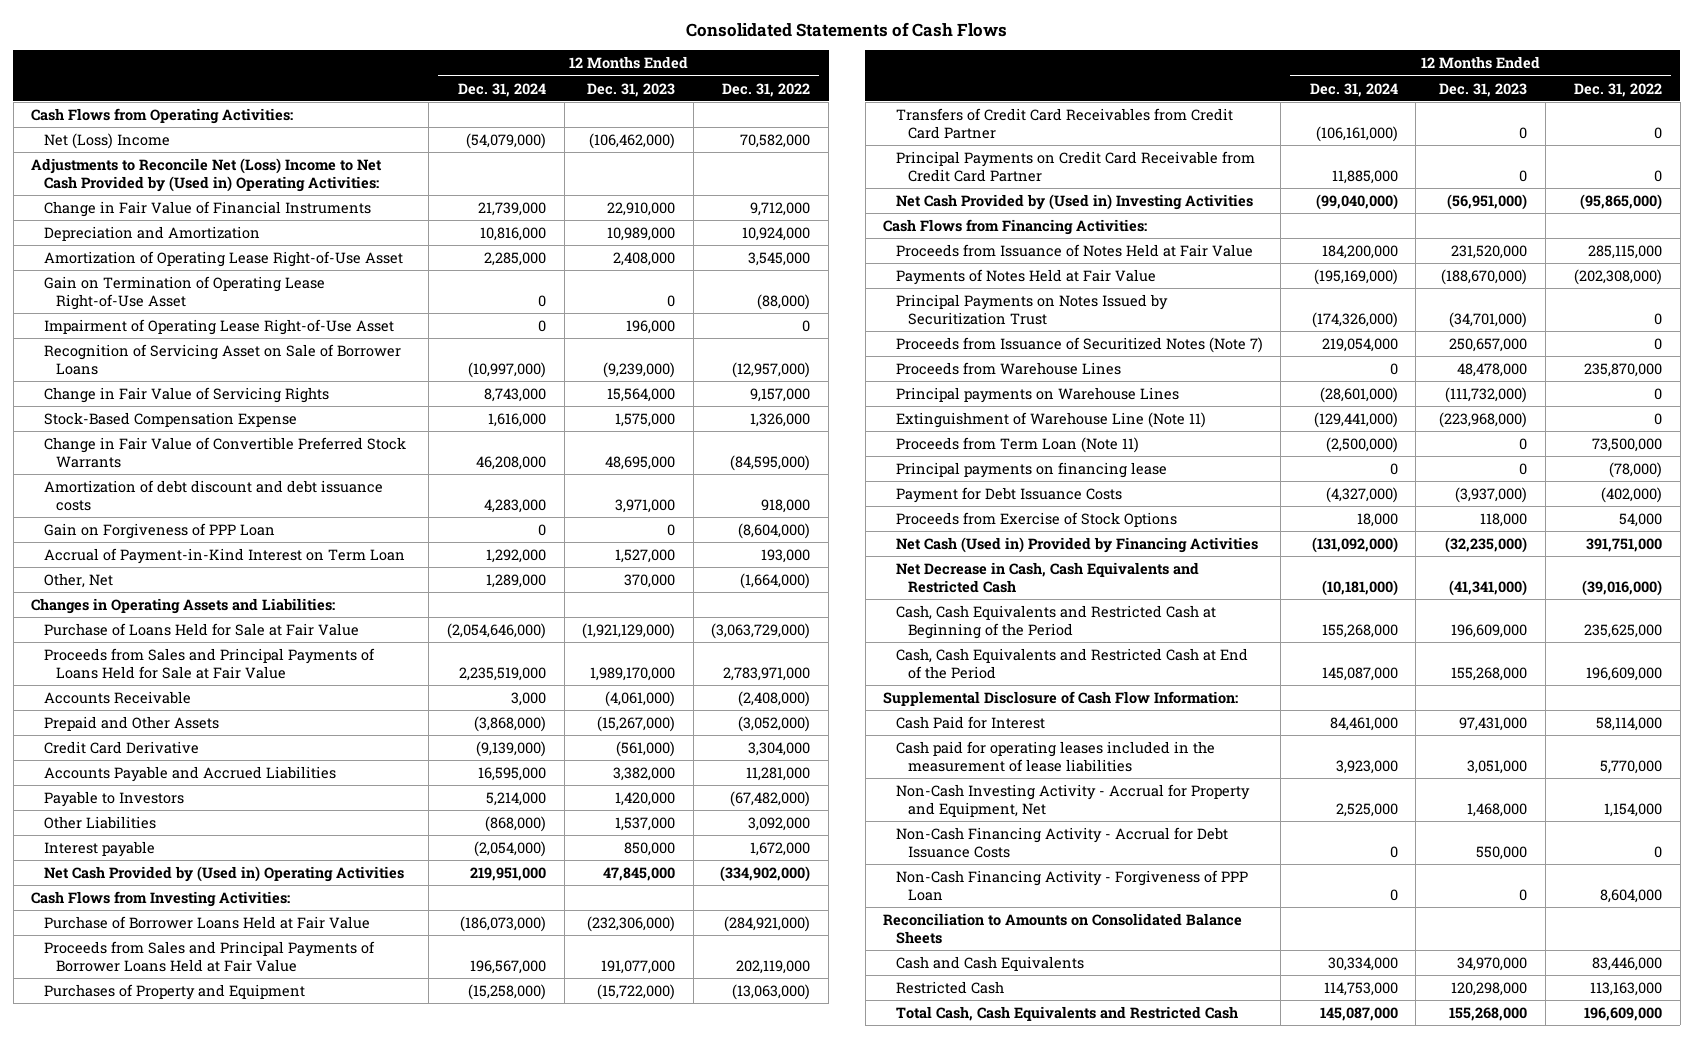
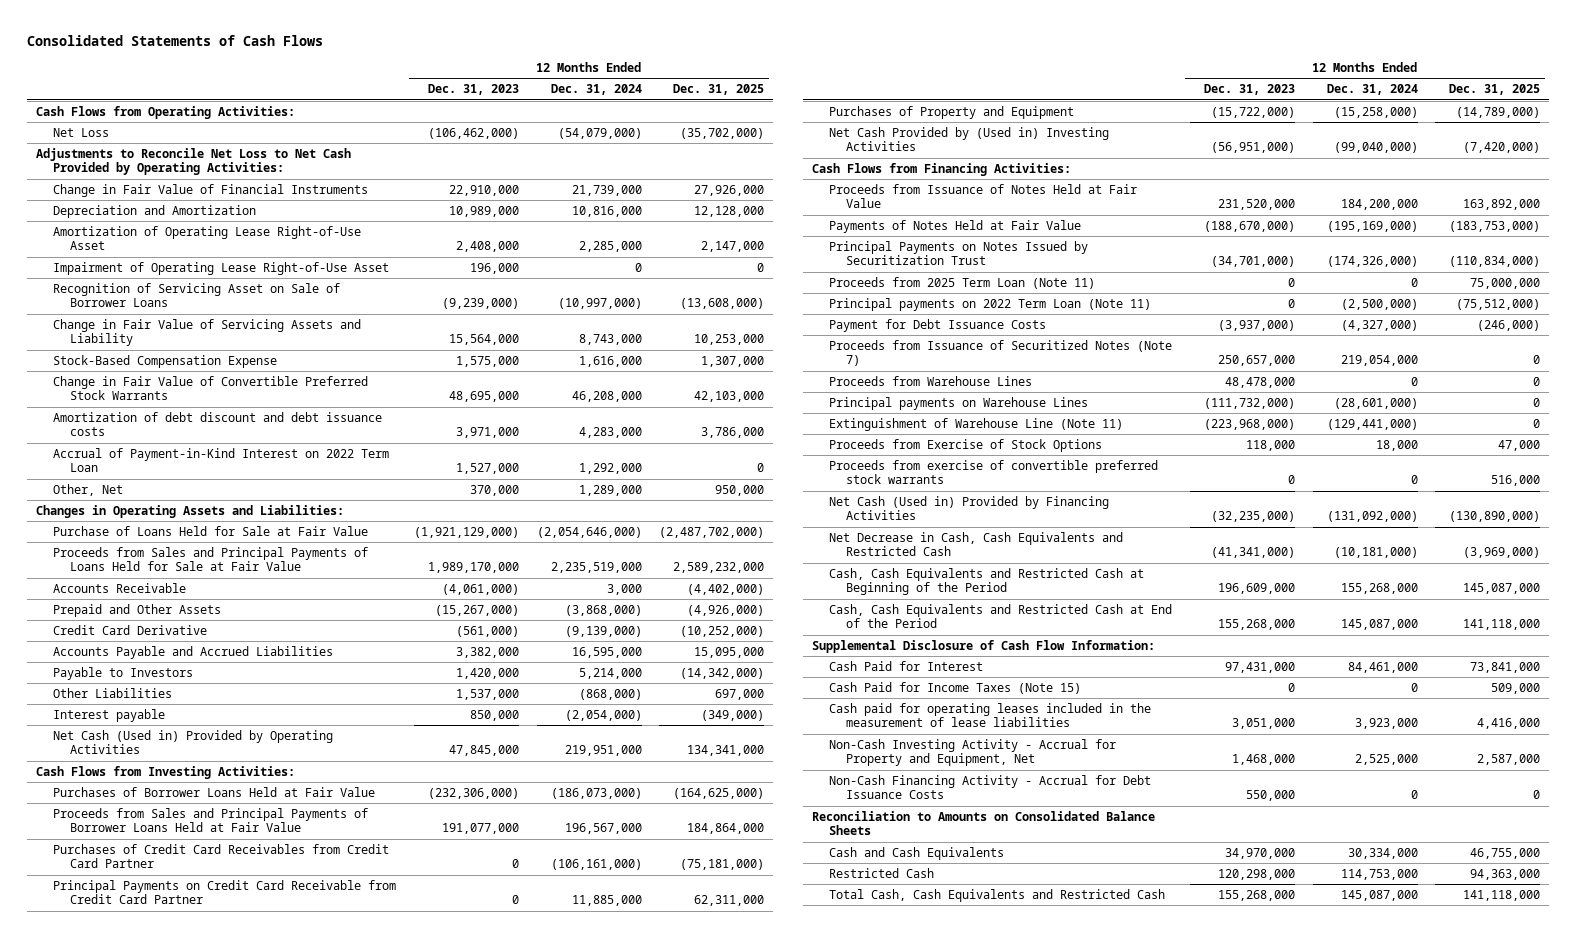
- | 12 Months Ended Dec. 31, 2024 | 12 Months Ended Dec. 31, 2023 | 12 Months Ended Dec. 31, 2022
+ | 12 Months Ended Dec. 31, 2023 | 12 Months Ended Dec. 31, 2024 | 12 Months Ended Dec. 31, 2025
- Net (Loss) Income | (54,079,000) | (106,462,000) | 70,582,000
- Adjustments to Reconcile Net (Loss) Income to Net Cash Provided by (Used in) Operating Activities:
+ Net Loss | (106,462,000) | (54,079,000) | (35,702,000)
+ Adjustments to Reconcile Net Loss to Net Cash Provided by Operating Activities:
- Gain on Termination of Operating Lease Right-of-Use Asset | 0 | 0 | (88,000)
- Change in Fair Value of Servicing Rights | 8,743,000 | 15,564,000 | 9,157,000
+ Change in Fair Value of Servicing Assets and Liability | 15,564,000 | 8,743,000 | 10,253,000
- Gain on Forgiveness of PPP Loan | 0 | 0 | (8,604,000)
- Accrual of Payment-in-Kind Interest on Term Loan | 1,292,000 | 1,527,000 | 193,000
+ Accrual of Payment-in-Kind Interest on 2022 Term Loan | 1,527,000 | 1,292,000 | 0
- Net Cash Provided by (Used in) Operating Activities | 219,951,000 | 47,845,000 | (334,902,000)
+ Net Cash (Used in) Provided by Operating Activities | 47,845,000 | 219,951,000 | 134,341,000
- Purchase of Borrower Loans Held at Fair Value | (186,073,000) | (232,306,000) | (284,921,000)
+ Purchases of Borrower Loans Held at Fair Value | (232,306,000) | (186,073,000) | (164,625,000)
- Transfers of Credit Card Receivables from Credit Card Partner | (106,161,000) | 0 | 0
+ Purchases of Credit Card Receivables from Credit Card Partner | 0 | (106,161,000) | (75,181,000)
moved down: Purchases of Property and Equipment | (15,722,000) | (15,258,000) | (14,789,000)
+ Proceeds from 2025 Term Loan (Note 11) | 0 | 0 | 75,000,000
+ Principal payments on 2022 Term Loan (Note 11) | 0 | (2,500,000) | (75,512,000)
moved up: Payment for Debt Issuance Costs | (3,937,000) | (4,327,000) | (246,000)
- Proceeds from Term Loan (Note 11) | (2,500,000) | 0 | 73,500,000
- Principal payments on financing lease | 0 | 0 | (78,000)
+ Proceeds from exercise of convertible preferred stock warrants | 0 | 0 | 516,000
+ Cash Paid for Income Taxes (Note 15) | 0 | 0 | 509,000
- Non-Cash Financing Activity - Forgiveness of PPP Loan | 0 | 0 | 8,604,000

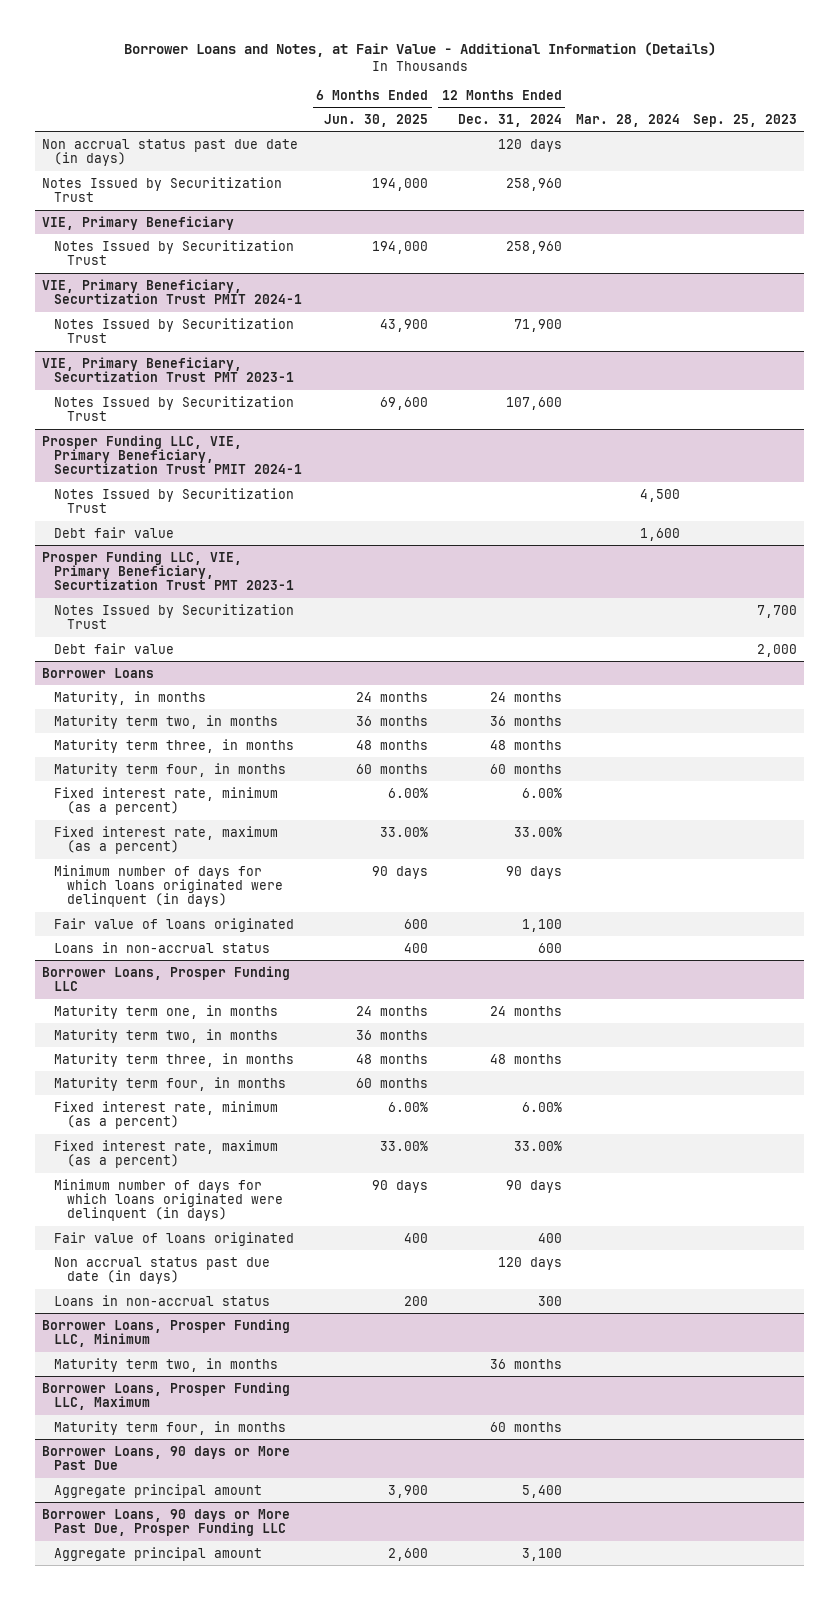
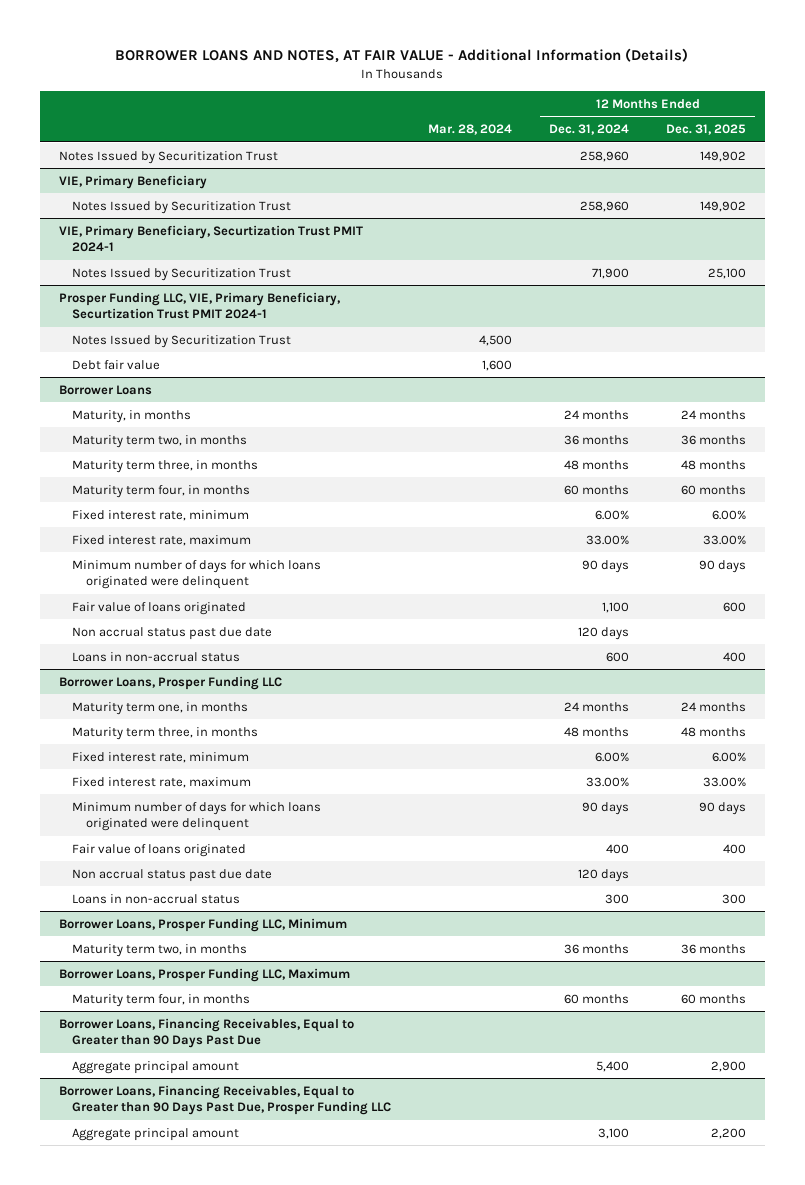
- Borrower Loans and Notes, at Fair Value - Additional Information (Details)
+ BORROWER LOANS AND NOTES, AT FAIR VALUE - Additional Information (Details)
- | 6 Months Ended Jun. 30, 2025 | 12 Months Ended Dec. 31, 2024 | Mar. 28, 2024 | Sep. 25, 2023
+ | Mar. 28, 2024 | 12 Months Ended Dec. 31, 2024 | 12 Months Ended Dec. 31, 2025
- Non accrual status past due date (in days) | | 120 days | |
- VIE, Primary Beneficiary, Securtization Trust PMT 2023-1
- Notes Issued by Securitization Trust | 69,600 | 107,600 | |
- Prosper Funding LLC, VIE, Primary Beneficiary, Securtization Trust PMT 2023-1
- Notes Issued by Securitization Trust | | | | 7,700
- Debt fair value | | | | 2,000
@ Borrower Loans
- Fixed interest rate, minimum (as a percent) | 6.00% | 6.00% | |
- Fixed interest rate, maximum (as a percent) | 33.00% | 33.00% | |
- Minimum number of days for which loans originated were delinquent (in days) | 90 days | 90 days | |
+ Fixed interest rate, minimum | | 6.00% | 6.00%
+ Fixed interest rate, maximum | | 33.00% | 33.00%
+ Minimum number of days for which loans originated were delinquent | | 90 days | 90 days
+ Non accrual status past due date | | 120 days |
@ Borrower Loans, Prosper Funding LLC
- Maturity term two, in months | 36 months | | |
- Maturity term four, in months | 60 months | | |
- Fixed interest rate, minimum (as a percent) | 6.00% | 6.00% | |
- Fixed interest rate, maximum (as a percent) | 33.00% | 33.00% | |
- Minimum number of days for which loans originated were delinquent (in days) | 90 days | 90 days | |
+ Fixed interest rate, minimum | | 6.00% | 6.00%
+ Fixed interest rate, maximum | | 33.00% | 33.00%
+ Minimum number of days for which loans originated were delinquent | | 90 days | 90 days
- Non accrual status past due date (in days) | | 120 days | |
+ Non accrual status past due date | | 120 days |
- Borrower Loans, 90 days or More Past Due
+ Borrower Loans, Financing Receivables, Equal to Greater than 90 Days Past Due
- Borrower Loans, 90 days or More Past Due, Prosper Funding LLC
+ Borrower Loans, Financing Receivables, Equal to Greater than 90 Days Past Due, Prosper Funding LLC

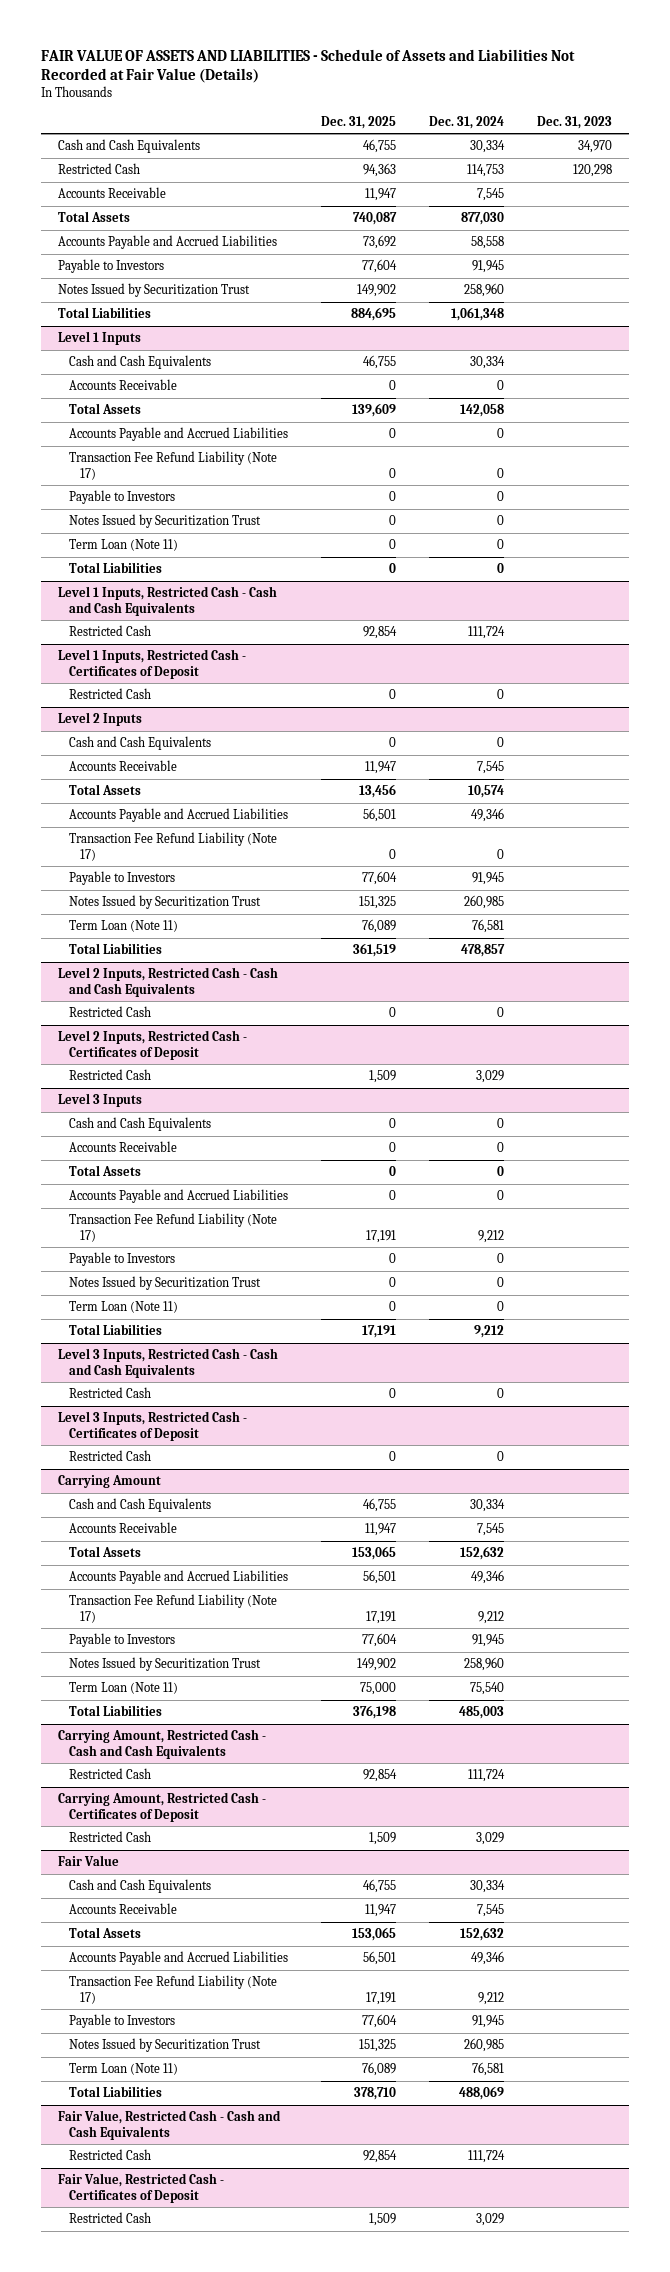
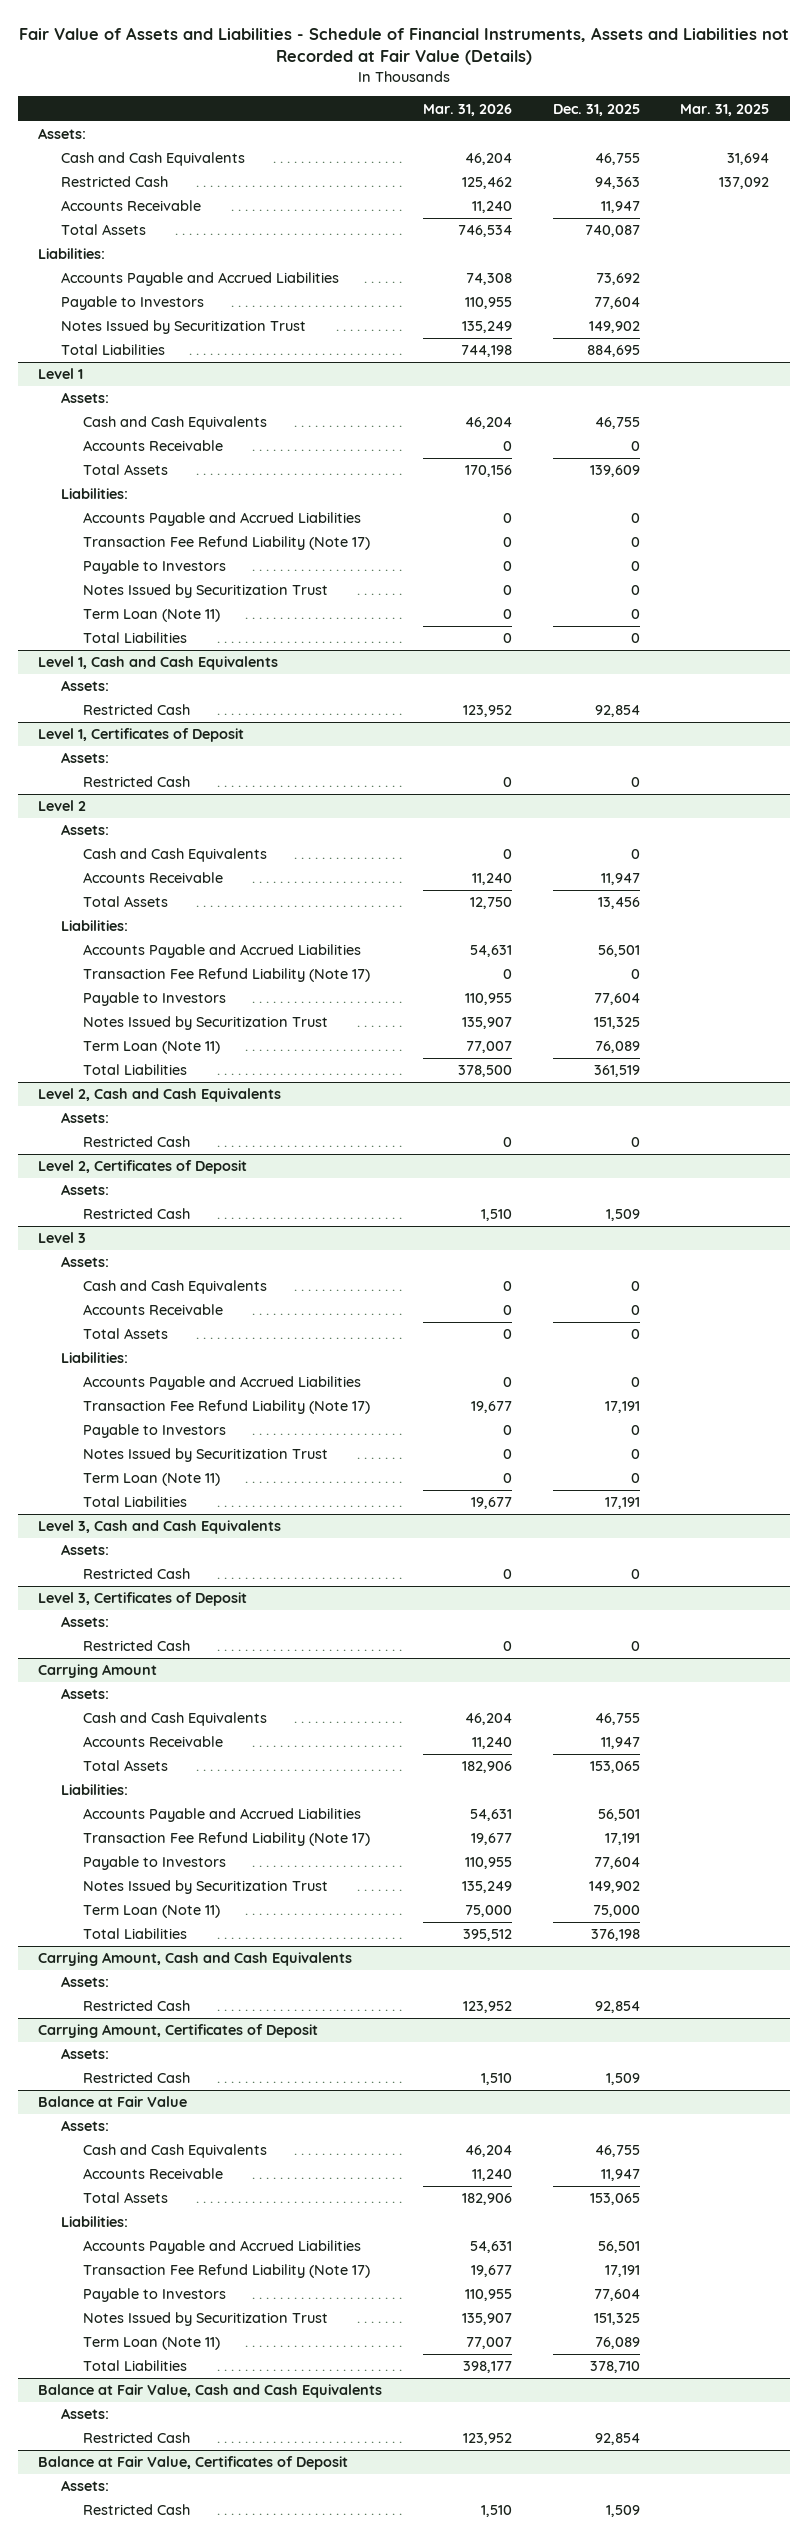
- FAIR VALUE OF ASSETS AND LIABILITIES - Schedule of Assets and Liabilities Not Recorded at Fair Value (Details)
+ Fair Value of Assets and Liabilities - Schedule of Financial Instruments, Assets and Liabilities not Recorded at Fair Value (Details)
- | Dec. 31, 2025 | Dec. 31, 2024 | Dec. 31, 2023
+ | Mar. 31, 2026 | Dec. 31, 2025 | Mar. 31, 2025
+ Assets:
+ Liabilities:
- Level 1 Inputs
+ Level 1
+ Assets:
+ Liabilities:
- Level 1 Inputs, Restricted Cash - Cash and Cash Equivalents
+ Level 1, Cash and Cash Equivalents
+ Assets:
- Level 1 Inputs, Restricted Cash - Certificates of Deposit
+ Level 1, Certificates of Deposit
+ Assets:
- Level 2 Inputs
+ Level 2
+ Assets:
+ Liabilities:
- Level 2 Inputs, Restricted Cash - Cash and Cash Equivalents
+ Level 2, Cash and Cash Equivalents
+ Assets:
- Level 2 Inputs, Restricted Cash - Certificates of Deposit
+ Level 2, Certificates of Deposit
+ Assets:
- Level 3 Inputs
+ Level 3
+ Assets:
+ Liabilities:
- Level 3 Inputs, Restricted Cash - Cash and Cash Equivalents
+ Level 3, Cash and Cash Equivalents
+ Assets:
- Level 3 Inputs, Restricted Cash - Certificates of Deposit
+ Level 3, Certificates of Deposit
+ Assets:
@ Carrying Amount
+ Assets:
+ Liabilities:
- Carrying Amount, Restricted Cash - Cash and Cash Equivalents
+ Carrying Amount, Cash and Cash Equivalents
+ Assets:
- Carrying Amount, Restricted Cash - Certificates of Deposit
+ Carrying Amount, Certificates of Deposit
+ Assets:
- Fair Value
+ Balance at Fair Value
+ Assets:
+ Liabilities:
- Fair Value, Restricted Cash - Cash and Cash Equivalents
+ Balance at Fair Value, Cash and Cash Equivalents
+ Assets:
- Fair Value, Restricted Cash - Certificates of Deposit
+ Balance at Fair Value, Certificates of Deposit
+ Assets:

